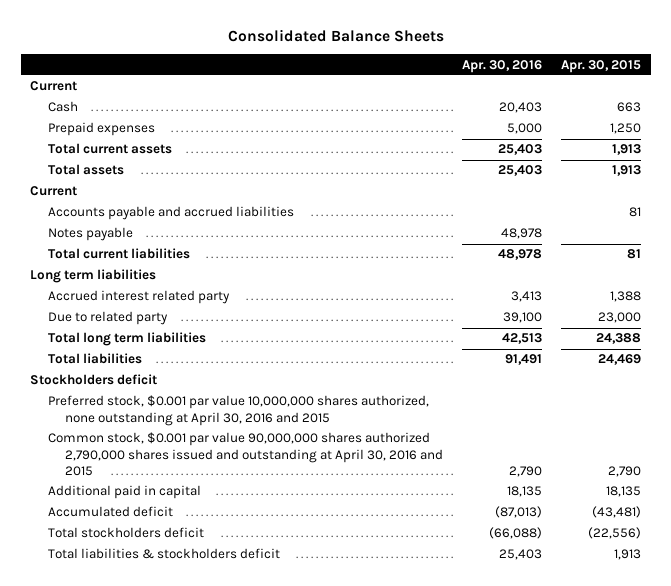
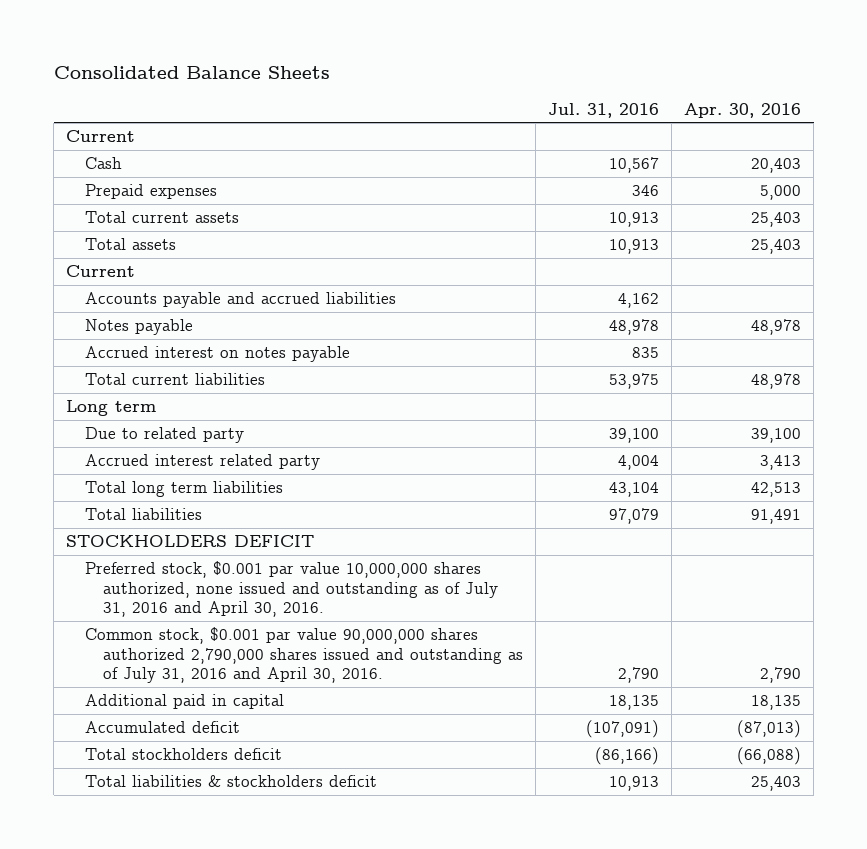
- | Apr. 30, 2016 | Apr. 30, 2015
+ | Jul. 31, 2016 | Apr. 30, 2016
+ Accrued interest on notes payable | 835 |
- Long term liabilities
+ Long term
moved down: Accrued interest related party | 4,004 | 3,413
- Stockholders deficit
- Preferred stock, $0.001 par value 10,000,000 shares authorized, none outstanding at April 30, 2016 and 2015
- Common stock, $0.001 par value 90,000,000 shares authorized 2,790,000 shares issued and outstanding at April 30, 2016 and 2015 | 2,790 | 2,790
+ STOCKHOLDERS DEFICIT
+ Preferred stock, $0.001 par value 10,000,000 shares authorized, none issued and outstanding as of July 31, 2016 and April 30, 2016.
+ Common stock, $0.001 par value 90,000,000 shares authorized 2,790,000 shares issued and outstanding as of July 31, 2016 and April 30, 2016. | 2,790 | 2,790

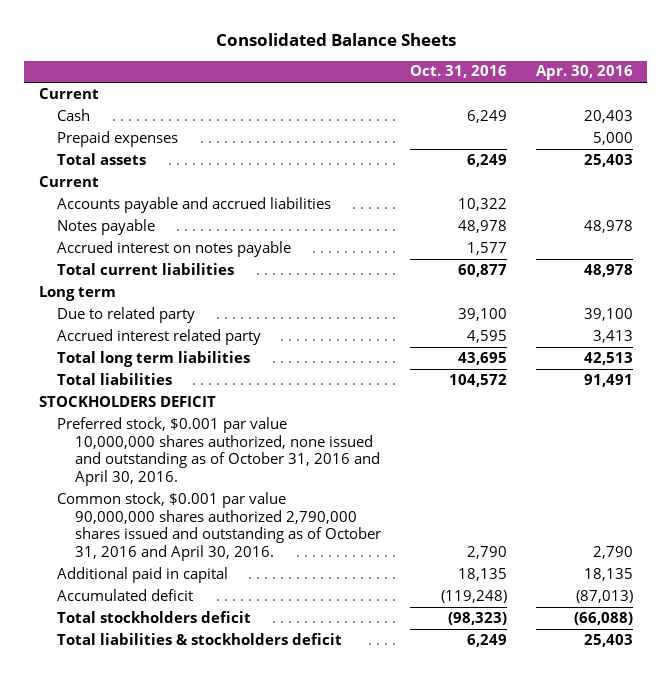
- | Jul. 31, 2016 | Apr. 30, 2016
+ | Oct. 31, 2016 | Apr. 30, 2016
- Total current assets | 10,913 | 25,403
- Preferred stock, $0.001 par value 10,000,000 shares authorized, none issued and outstanding as of July 31, 2016 and April 30, 2016.
- Common stock, $0.001 par value 90,000,000 shares authorized 2,790,000 shares issued and outstanding as of July 31, 2016 and April 30, 2016. | 2,790 | 2,790
+ Preferred stock, $0.001 par value 10,000,000 shares authorized, none issued and outstanding as of October 31, 2016 and April 30, 2016.
+ Common stock, $0.001 par value 90,000,000 shares authorized 2,790,000 shares issued and outstanding as of October 31, 2016 and April 30, 2016. | 2,790 | 2,790

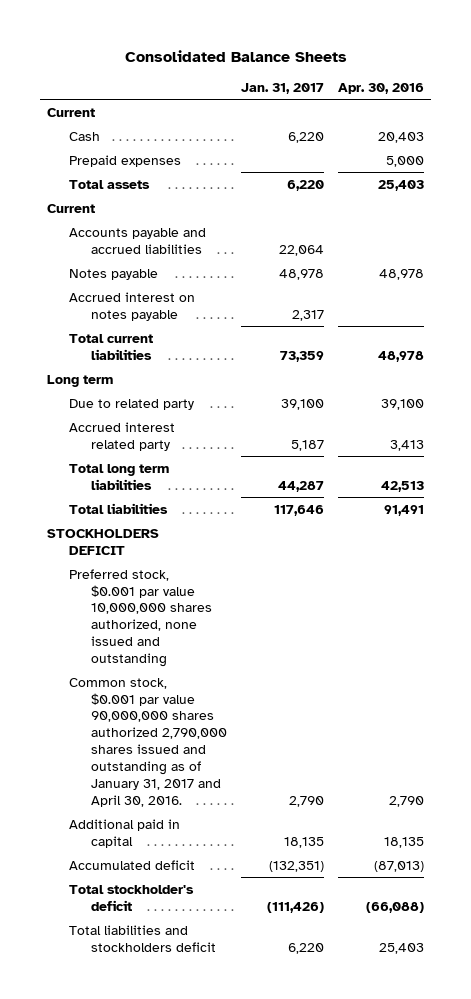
- | Oct. 31, 2016 | Apr. 30, 2016
+ | Jan. 31, 2017 | Apr. 30, 2016
- Preferred stock, $0.001 par value 10,000,000 shares authorized, none issued and outstanding as of October 31, 2016 and April 30, 2016.
- Common stock, $0.001 par value 90,000,000 shares authorized 2,790,000 shares issued and outstanding as of October 31, 2016 and April 30, 2016. | 2,790 | 2,790
+ Preferred stock, $0.001 par value 10,000,000 shares authorized, none issued and outstanding
+ Common stock, $0.001 par value 90,000,000 shares authorized 2,790,000 shares issued and outstanding as of January 31, 2017 and April 30, 2016. | 2,790 | 2,790
- Total stockholders deficit | (98,323) | (66,088)
- Total liabilities & stockholders deficit | 6,249 | 25,403
+ Total stockholder's deficit | (111,426) | (66,088)
+ Total liabilities and stockholders deficit | 6,220 | 25,403

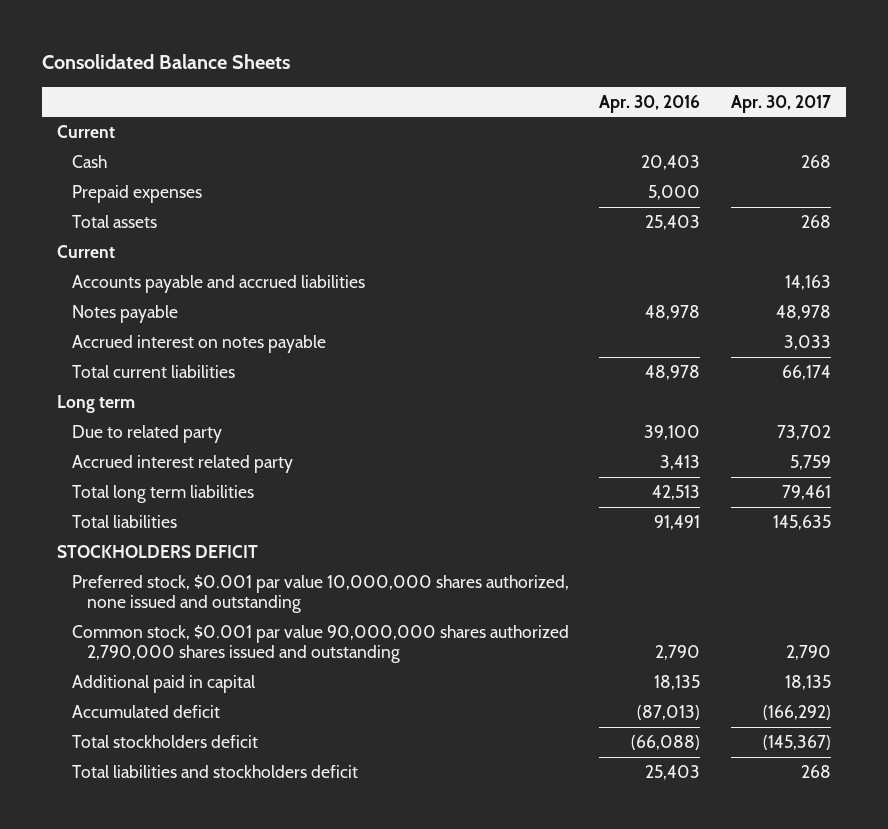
- | Jan. 31, 2017 | Apr. 30, 2016
+ | Apr. 30, 2016 | Apr. 30, 2017
- Common stock, $0.001 par value 90,000,000 shares authorized 2,790,000 shares issued and outstanding as of January 31, 2017 and April 30, 2016. | 2,790 | 2,790
+ Common stock, $0.001 par value 90,000,000 shares authorized 2,790,000 shares issued and outstanding | 2,790 | 2,790
- Total stockholder's deficit | (111,426) | (66,088)
+ Total stockholders deficit | (66,088) | (145,367)

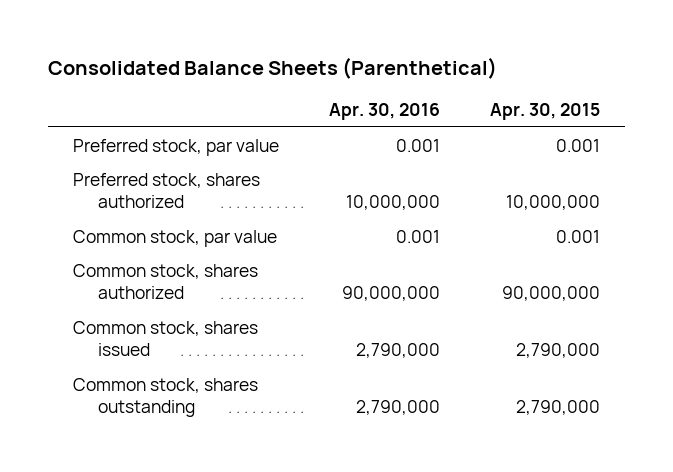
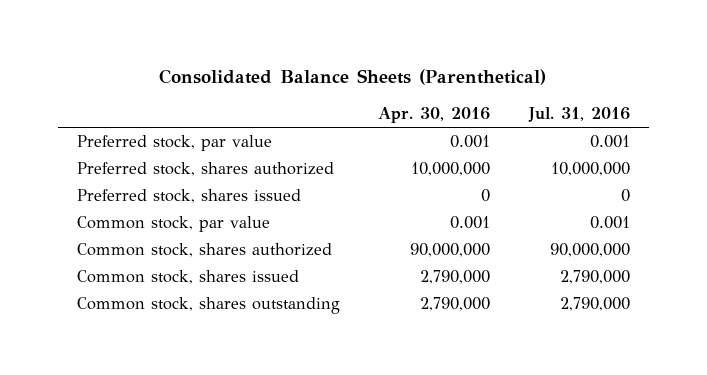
- | Apr. 30, 2016 | Apr. 30, 2015
+ | Apr. 30, 2016 | Jul. 31, 2016
+ Preferred stock, shares issued | 0 | 0

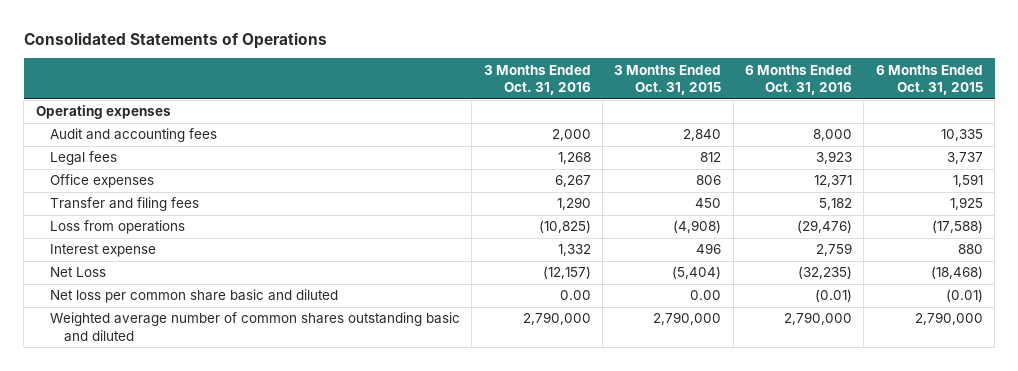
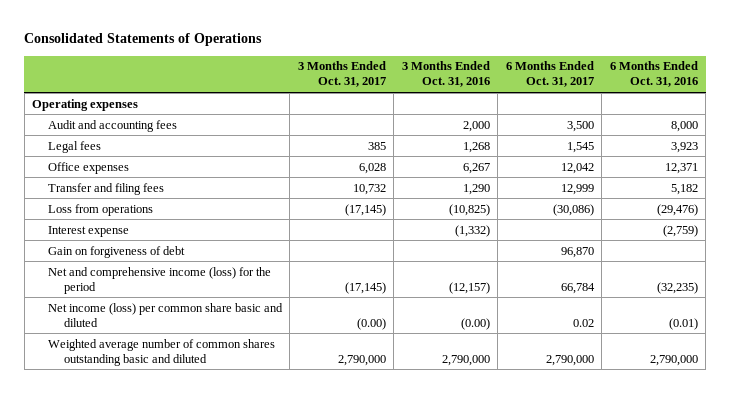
- | 3 Months Ended Oct. 31, 2016 | 3 Months Ended Oct. 31, 2015 | 6 Months Ended Oct. 31, 2016 | 6 Months Ended Oct. 31, 2015
+ | 3 Months Ended Oct. 31, 2017 | 3 Months Ended Oct. 31, 2016 | 6 Months Ended Oct. 31, 2017 | 6 Months Ended Oct. 31, 2016
- Interest expense | 1,332 | 496 | 2,759 | 880
- Net Loss | (12,157) | (5,404) | (32,235) | (18,468)
- Net loss per common share basic and diluted | 0.00 | 0.00 | (0.01) | (0.01)
+ Interest expense | | (1,332) | | (2,759)
+ Gain on forgiveness of debt | | | 96,870 |
+ Net and comprehensive income (loss) for the period | (17,145) | (12,157) | 66,784 | (32,235)
+ Net income (loss) per common share basic and diluted | (0.00) | (0.00) | 0.02 | (0.01)

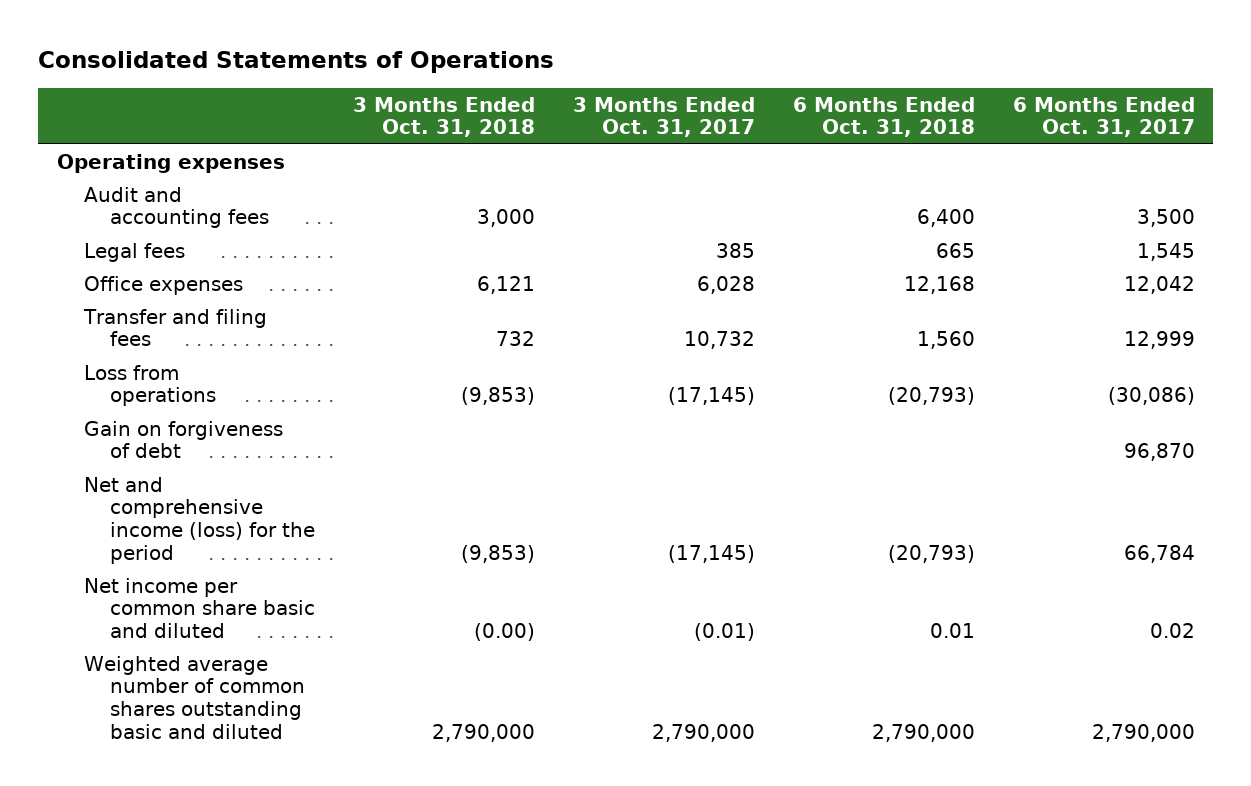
- | 3 Months Ended Oct. 31, 2017 | 3 Months Ended Oct. 31, 2016 | 6 Months Ended Oct. 31, 2017 | 6 Months Ended Oct. 31, 2016
+ | 3 Months Ended Oct. 31, 2018 | 3 Months Ended Oct. 31, 2017 | 6 Months Ended Oct. 31, 2018 | 6 Months Ended Oct. 31, 2017
- Interest expense | | (1,332) | | (2,759)
- Net income (loss) per common share basic and diluted | (0.00) | (0.00) | 0.02 | (0.01)
+ Net income per common share basic and diluted | (0.00) | (0.01) | 0.01 | 0.02

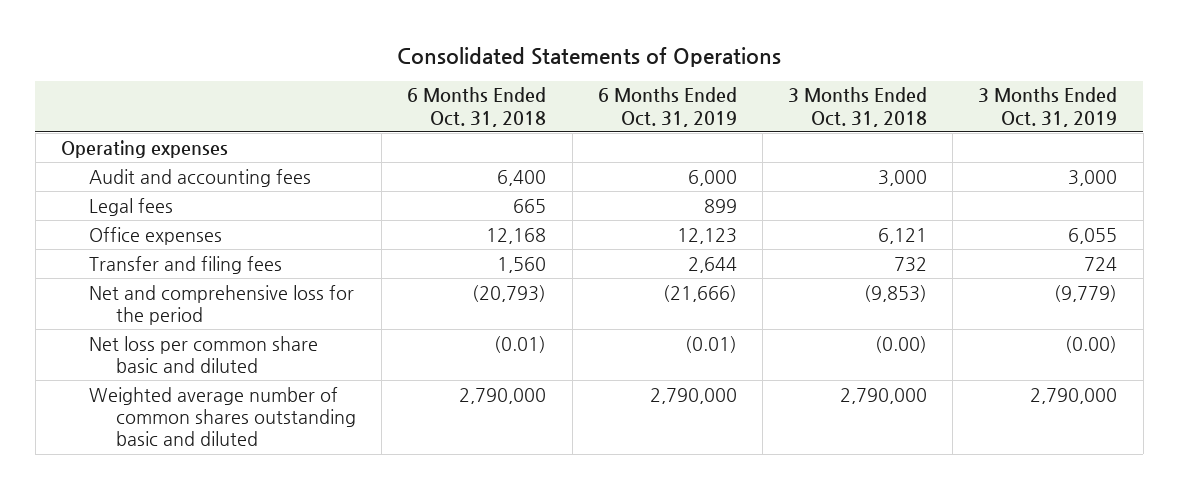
- | 3 Months Ended Oct. 31, 2018 | 3 Months Ended Oct. 31, 2017 | 6 Months Ended Oct. 31, 2018 | 6 Months Ended Oct. 31, 2017
+ | 6 Months Ended Oct. 31, 2018 | 6 Months Ended Oct. 31, 2019 | 3 Months Ended Oct. 31, 2018 | 3 Months Ended Oct. 31, 2019
- Loss from operations | (9,853) | (17,145) | (20,793) | (30,086)
- Gain on forgiveness of debt | | | | 96,870
- Net and comprehensive income (loss) for the period | (9,853) | (17,145) | (20,793) | 66,784
- Net income per common share basic and diluted | (0.00) | (0.01) | 0.01 | 0.02
+ Net and comprehensive loss for the period | (20,793) | (21,666) | (9,853) | (9,779)
+ Net loss per common share basic and diluted | (0.01) | (0.01) | (0.00) | (0.00)

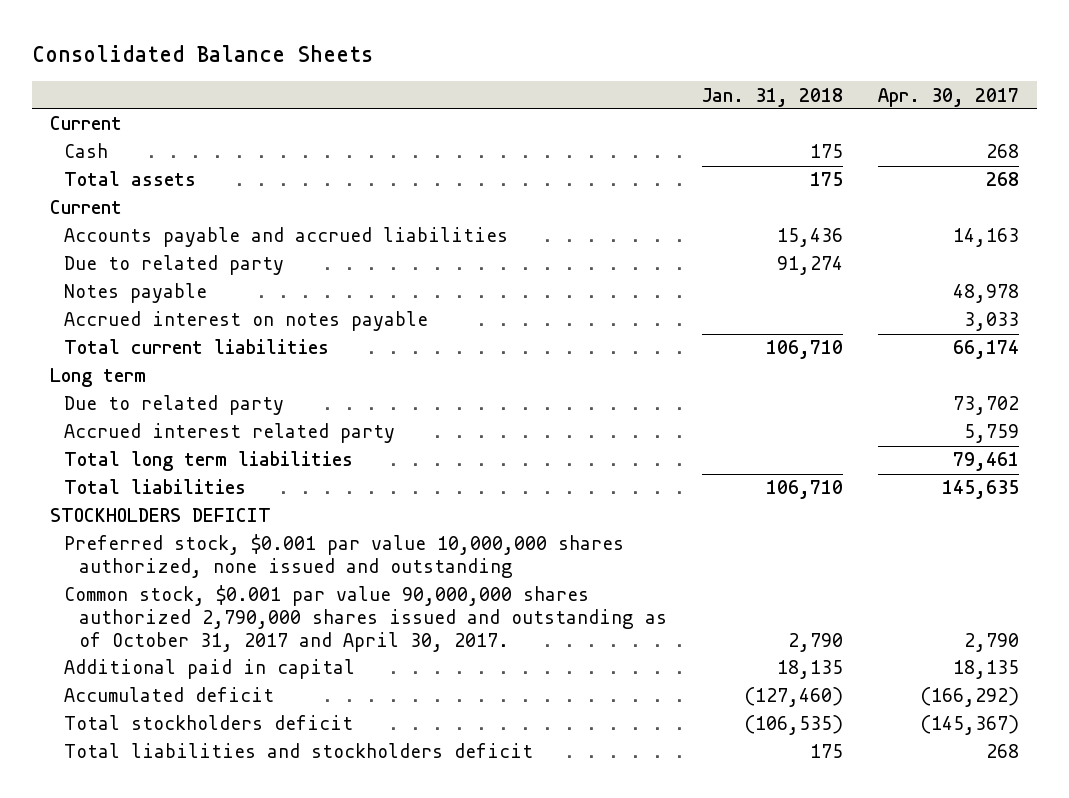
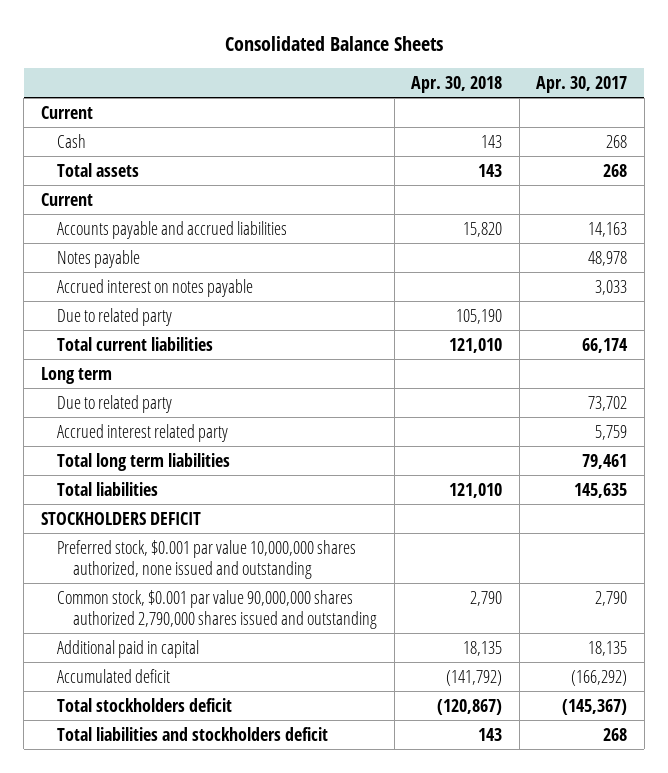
- | Jan. 31, 2018 | Apr. 30, 2017
+ | Apr. 30, 2018 | Apr. 30, 2017
moved down: Due to related party | 105,190 |
- Common stock, $0.001 par value 90,000,000 shares authorized 2,790,000 shares issued and outstanding as of October 31, 2017 and April 30, 2017. | 2,790 | 2,790
+ Common stock, $0.001 par value 90,000,000 shares authorized 2,790,000 shares issued and outstanding | 2,790 | 2,790

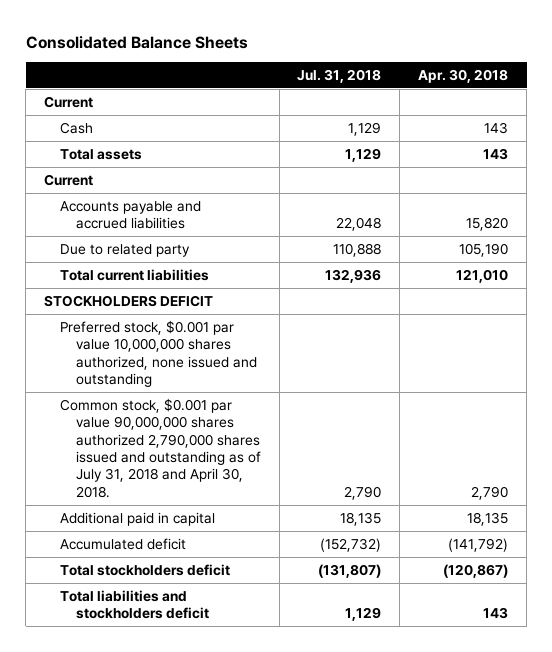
- | Apr. 30, 2018 | Apr. 30, 2017
+ | Jul. 31, 2018 | Apr. 30, 2018
- Notes payable | | 48,978
- Accrued interest on notes payable | | 3,033
- Long term
- Due to related party | | 73,702
- Accrued interest related party | | 5,759
- Total long term liabilities | | 79,461
- Total liabilities | 121,010 | 145,635
- Common stock, $0.001 par value 90,000,000 shares authorized 2,790,000 shares issued and outstanding | 2,790 | 2,790
+ Common stock, $0.001 par value 90,000,000 shares authorized 2,790,000 shares issued and outstanding as of July 31, 2018 and April 30, 2018. | 2,790 | 2,790

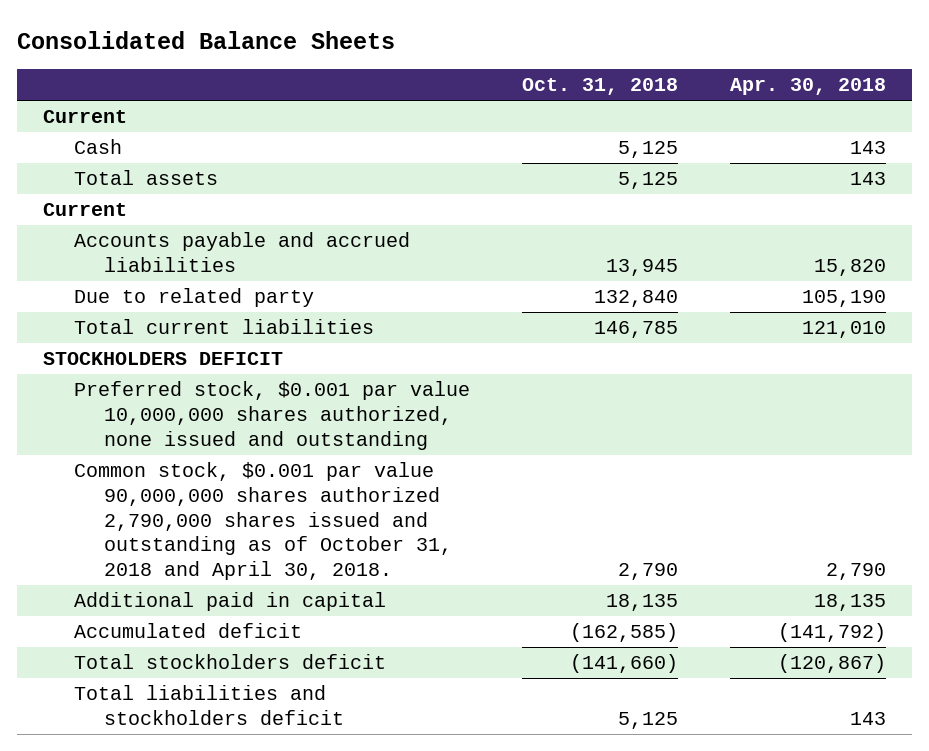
- | Jul. 31, 2018 | Apr. 30, 2018
+ | Oct. 31, 2018 | Apr. 30, 2018
- Common stock, $0.001 par value 90,000,000 shares authorized 2,790,000 shares issued and outstanding as of July 31, 2018 and April 30, 2018. | 2,790 | 2,790
+ Common stock, $0.001 par value 90,000,000 shares authorized 2,790,000 shares issued and outstanding as of October 31, 2018 and April 30, 2018. | 2,790 | 2,790

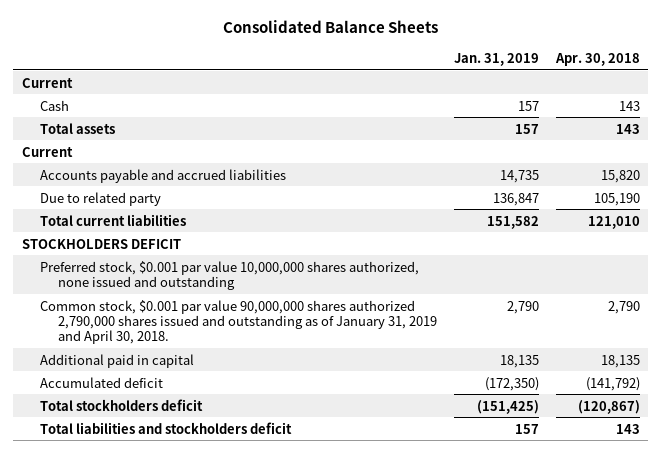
- | Oct. 31, 2018 | Apr. 30, 2018
+ | Jan. 31, 2019 | Apr. 30, 2018
- Common stock, $0.001 par value 90,000,000 shares authorized 2,790,000 shares issued and outstanding as of October 31, 2018 and April 30, 2018. | 2,790 | 2,790
+ Common stock, $0.001 par value 90,000,000 shares authorized 2,790,000 shares issued and outstanding as of January 31, 2019 and April 30, 2018. | 2,790 | 2,790

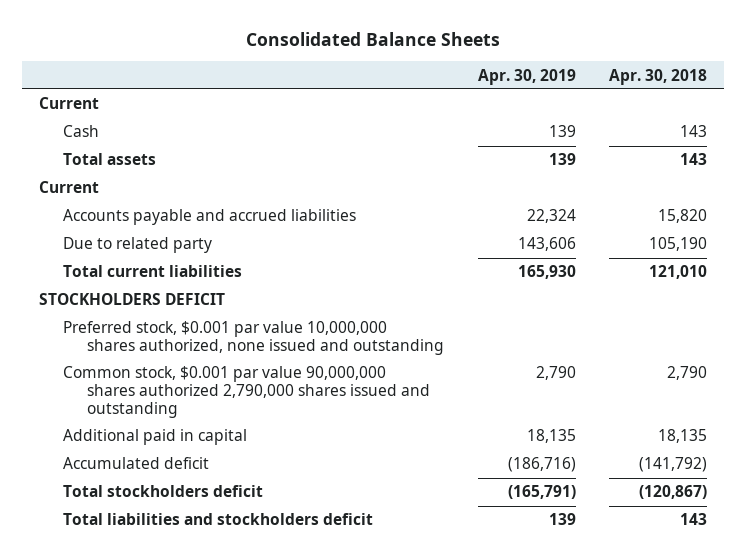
- | Jan. 31, 2019 | Apr. 30, 2018
+ | Apr. 30, 2019 | Apr. 30, 2018
- Common stock, $0.001 par value 90,000,000 shares authorized 2,790,000 shares issued and outstanding as of January 31, 2019 and April 30, 2018. | 2,790 | 2,790
+ Common stock, $0.001 par value 90,000,000 shares authorized 2,790,000 shares issued and outstanding | 2,790 | 2,790

